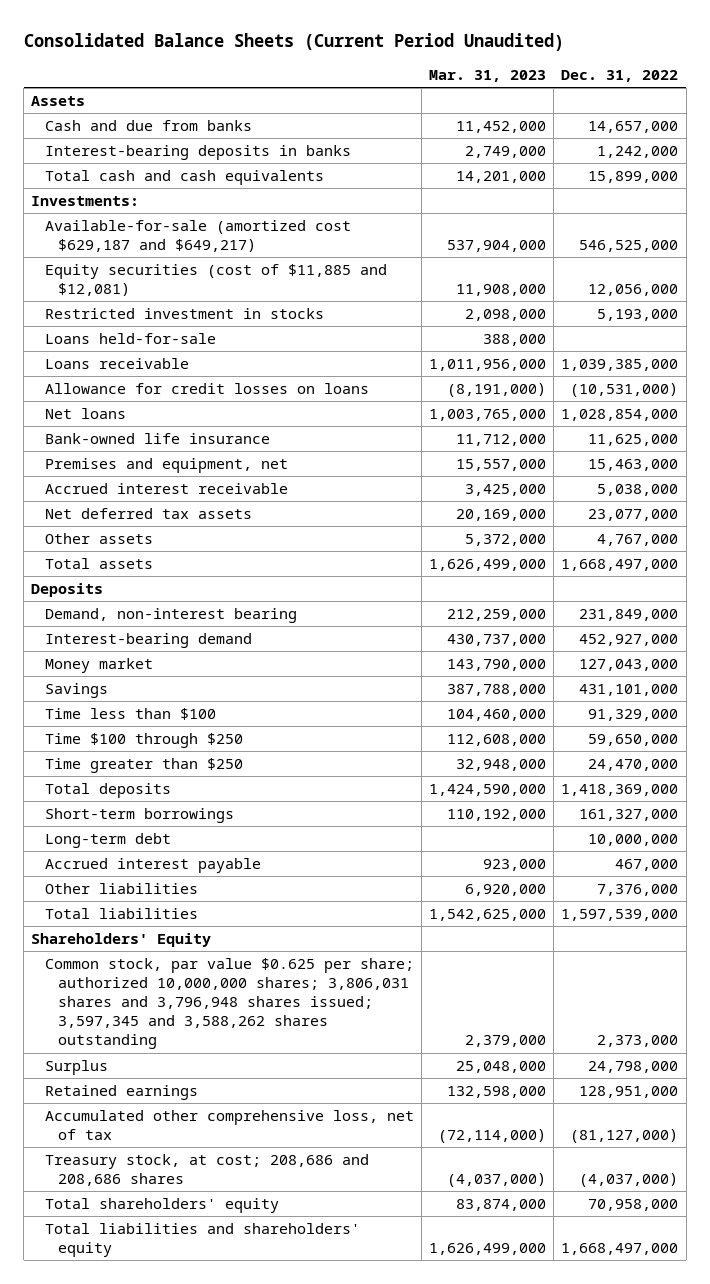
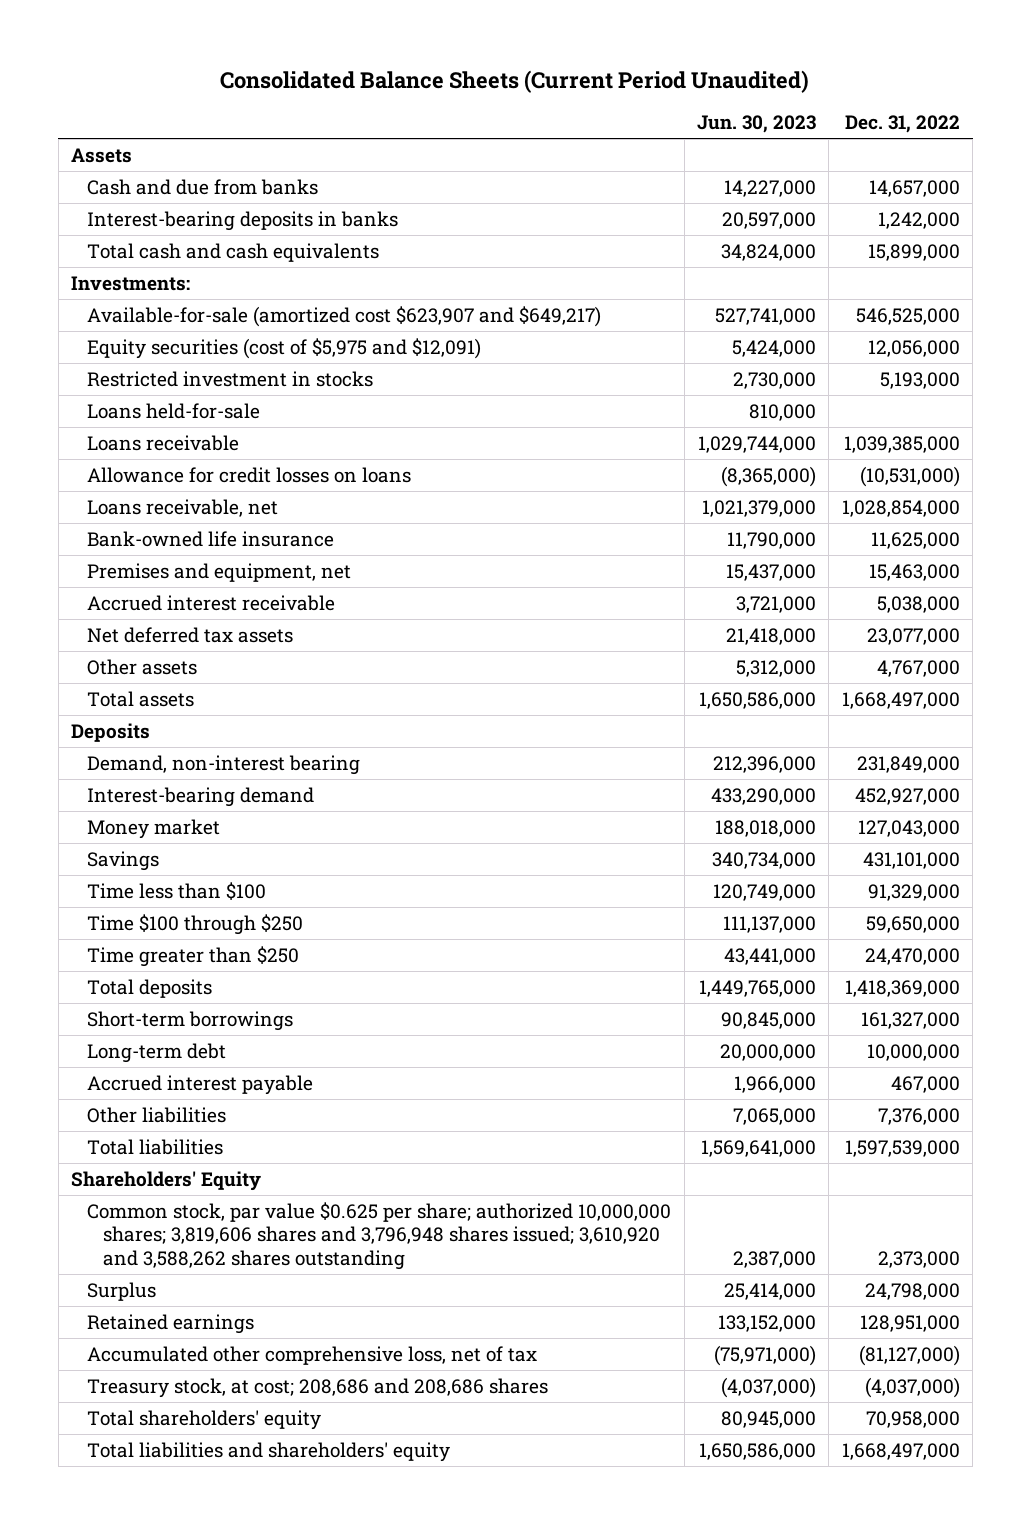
- | Mar. 31, 2023 | Dec. 31, 2022
+ | Jun. 30, 2023 | Dec. 31, 2022
- Available-for-sale (amortized cost $629,187 and $649,217) | 537,904,000 | 546,525,000
- Equity securities (cost of $11,885 and $12,081) | 11,908,000 | 12,056,000
+ Available-for-sale (amortized cost $623,907 and $649,217) | 527,741,000 | 546,525,000
+ Equity securities (cost of $5,975 and $12,091) | 5,424,000 | 12,056,000
- Net loans | 1,003,765,000 | 1,028,854,000
+ Loans receivable, net | 1,021,379,000 | 1,028,854,000
- Common stock, par value $0.625 per share; authorized 10,000,000 shares; 3,806,031 shares and 3,796,948 shares issued; 3,597,345 and 3,588,262 shares outstanding | 2,379,000 | 2,373,000
+ Common stock, par value $0.625 per share; authorized 10,000,000 shares; 3,819,606 shares and 3,796,948 shares issued; 3,610,920 and 3,588,262 shares outstanding | 2,387,000 | 2,373,000

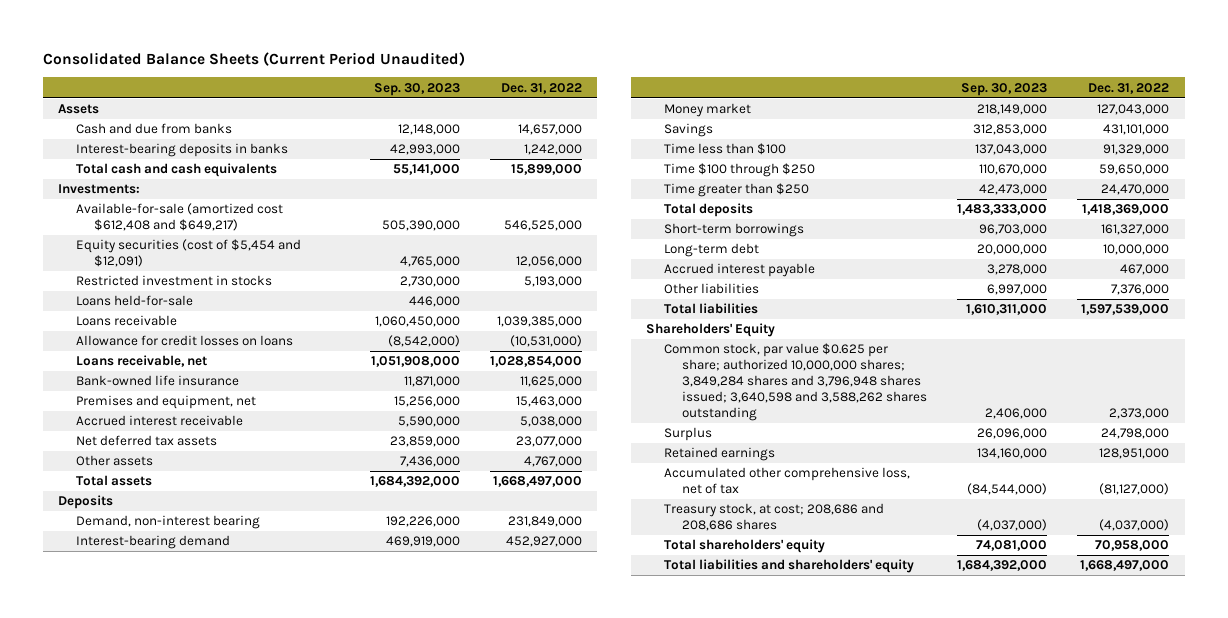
- | Jun. 30, 2023 | Dec. 31, 2022
+ | Sep. 30, 2023 | Dec. 31, 2022
- Available-for-sale (amortized cost $623,907 and $649,217) | 527,741,000 | 546,525,000
- Equity securities (cost of $5,975 and $12,091) | 5,424,000 | 12,056,000
+ Available-for-sale (amortized cost $612,408 and $649,217) | 505,390,000 | 546,525,000
+ Equity securities (cost of $5,454 and $12,091) | 4,765,000 | 12,056,000
- Common stock, par value $0.625 per share; authorized 10,000,000 shares; 3,819,606 shares and 3,796,948 shares issued; 3,610,920 and 3,588,262 shares outstanding | 2,387,000 | 2,373,000
+ Common stock, par value $0.625 per share; authorized 10,000,000 shares; 3,849,284 shares and 3,796,948 shares issued; 3,640,598 and 3,588,262 shares outstanding | 2,406,000 | 2,373,000

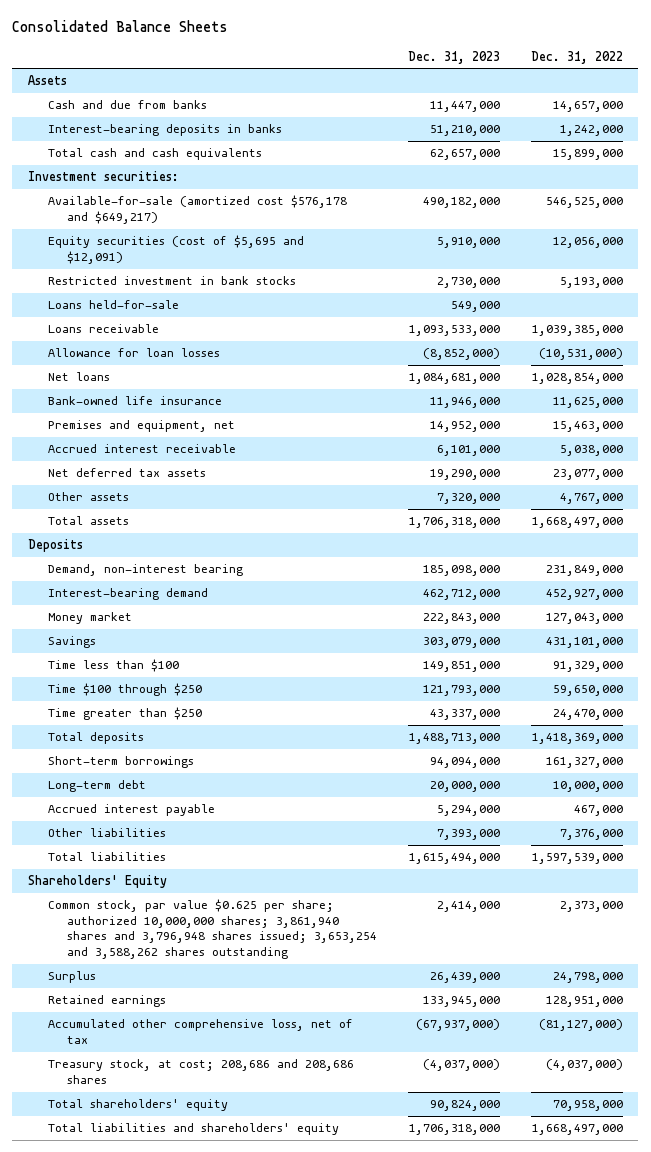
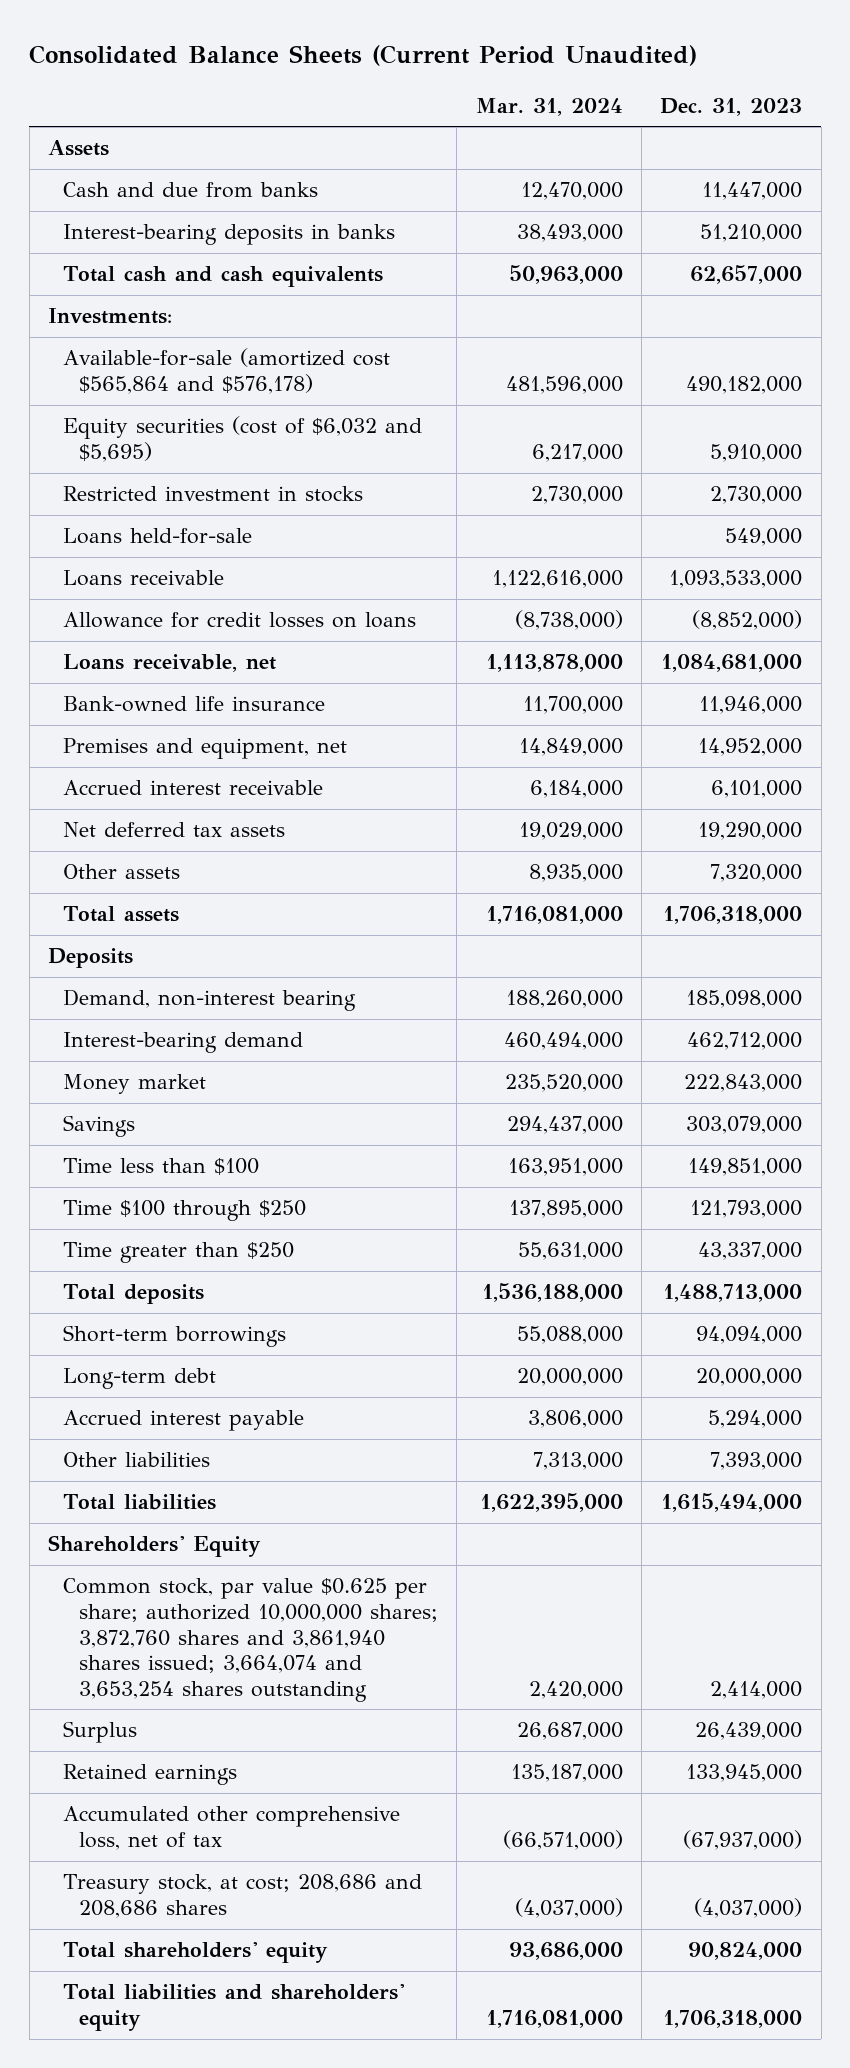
- Consolidated Balance Sheets
+ Consolidated Balance Sheets (Current Period Unaudited)
- | Dec. 31, 2023 | Dec. 31, 2022
+ | Mar. 31, 2024 | Dec. 31, 2023
- Investment securities:
- Available-for-sale (amortized cost $576,178 and $649,217) | 490,182,000 | 546,525,000
- Equity securities (cost of $5,695 and $12,091) | 5,910,000 | 12,056,000
- Restricted investment in bank stocks | 2,730,000 | 5,193,000
+ Investments:
+ Available-for-sale (amortized cost $565,864 and $576,178) | 481,596,000 | 490,182,000
+ Equity securities (cost of $6,032 and $5,695) | 6,217,000 | 5,910,000
+ Restricted investment in stocks | 2,730,000 | 2,730,000
- Allowance for loan losses | (8,852,000) | (10,531,000)
- Net loans | 1,084,681,000 | 1,028,854,000
+ Allowance for credit losses on loans | (8,738,000) | (8,852,000)
+ Loans receivable, net | 1,113,878,000 | 1,084,681,000
- Common stock, par value $0.625 per share; authorized 10,000,000 shares; 3,861,940 shares and 3,796,948 shares issued; 3,653,254 and 3,588,262 shares outstanding | 2,414,000 | 2,373,000
+ Common stock, par value $0.625 per share; authorized 10,000,000 shares; 3,872,760 shares and 3,861,940 shares issued; 3,664,074 and 3,653,254 shares outstanding | 2,420,000 | 2,414,000

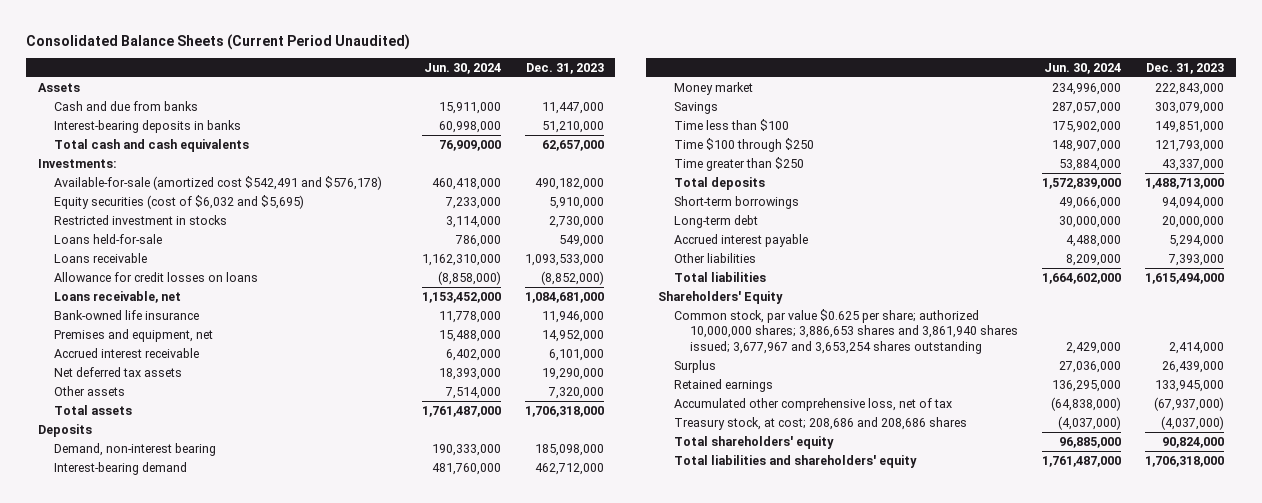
- | Mar. 31, 2024 | Dec. 31, 2023
+ | Jun. 30, 2024 | Dec. 31, 2023
- Available-for-sale (amortized cost $565,864 and $576,178) | 481,596,000 | 490,182,000
+ Available-for-sale (amortized cost $542,491 and $576,178) | 460,418,000 | 490,182,000
- Common stock, par value $0.625 per share; authorized 10,000,000 shares; 3,872,760 shares and 3,861,940 shares issued; 3,664,074 and 3,653,254 shares outstanding | 2,420,000 | 2,414,000
+ Common stock, par value $0.625 per share; authorized 10,000,000 shares; 3,886,653 shares and 3,861,940 shares issued; 3,677,967 and 3,653,254 shares outstanding | 2,429,000 | 2,414,000

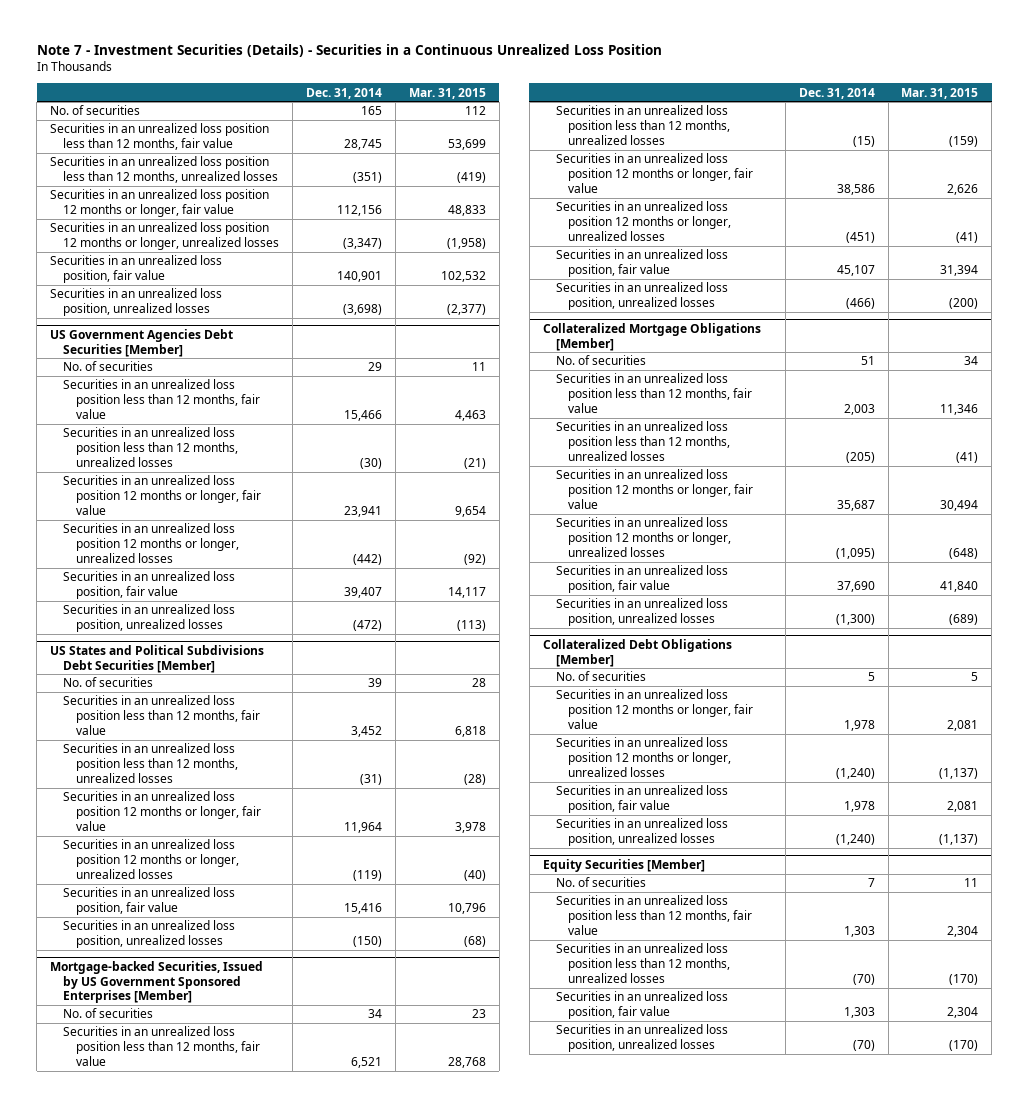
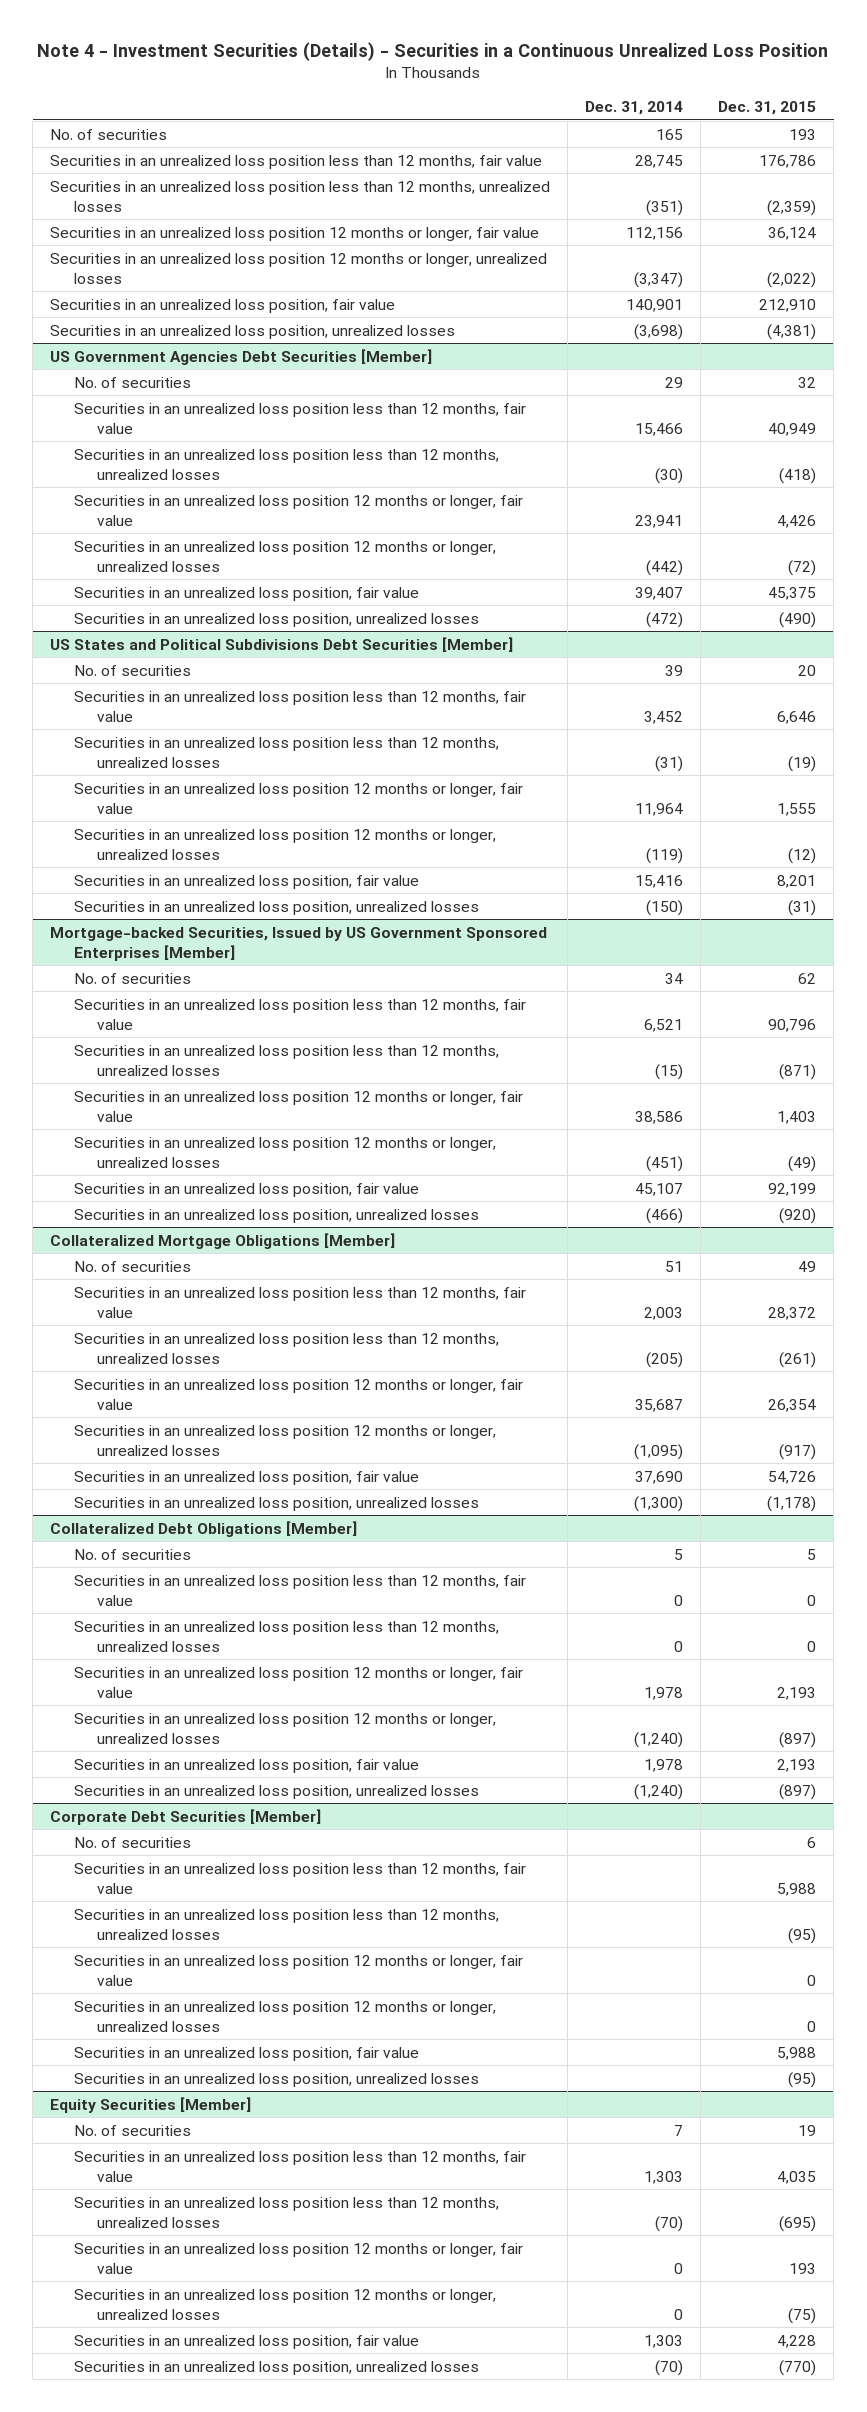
- Note 7 - Investment Securities (Details) - Securities in a Continuous Unrealized Loss Position
+ Note 4 - Investment Securities (Details) - Securities in a Continuous Unrealized Loss Position
- | Dec. 31, 2014 | Mar. 31, 2015
+ | Dec. 31, 2014 | Dec. 31, 2015
@ Collateralized Debt Obligations [Member]
+ Securities in an unrealized loss position less than 12 months, fair value | 0 | 0
+ Securities in an unrealized loss position less than 12 months, unrealized losses | 0 | 0
+ Corporate Debt Securities [Member]
+ No. of securities | | 6
+ Securities in an unrealized loss position less than 12 months, fair value | | 5,988
+ Securities in an unrealized loss position less than 12 months, unrealized losses | | (95)
+ Securities in an unrealized loss position 12 months or longer, fair value | | 0
+ Securities in an unrealized loss position 12 months or longer, unrealized losses | | 0
+ Securities in an unrealized loss position, fair value | | 5,988
+ Securities in an unrealized loss position, unrealized losses | | (95)
@ Equity Securities [Member]
+ Securities in an unrealized loss position 12 months or longer, fair value | 0 | 193
+ Securities in an unrealized loss position 12 months or longer, unrealized losses | 0 | (75)

